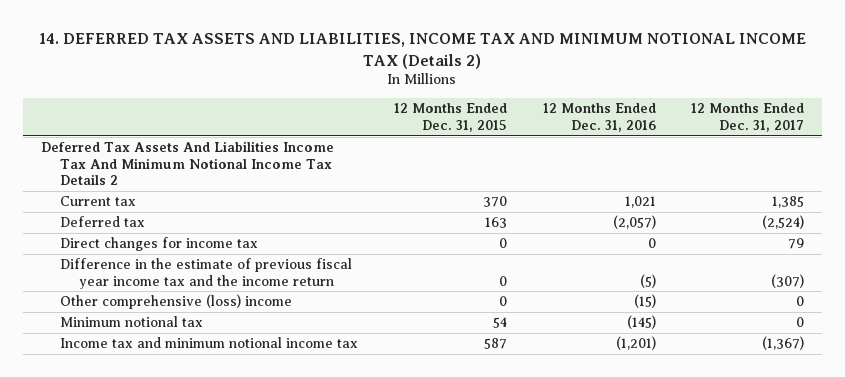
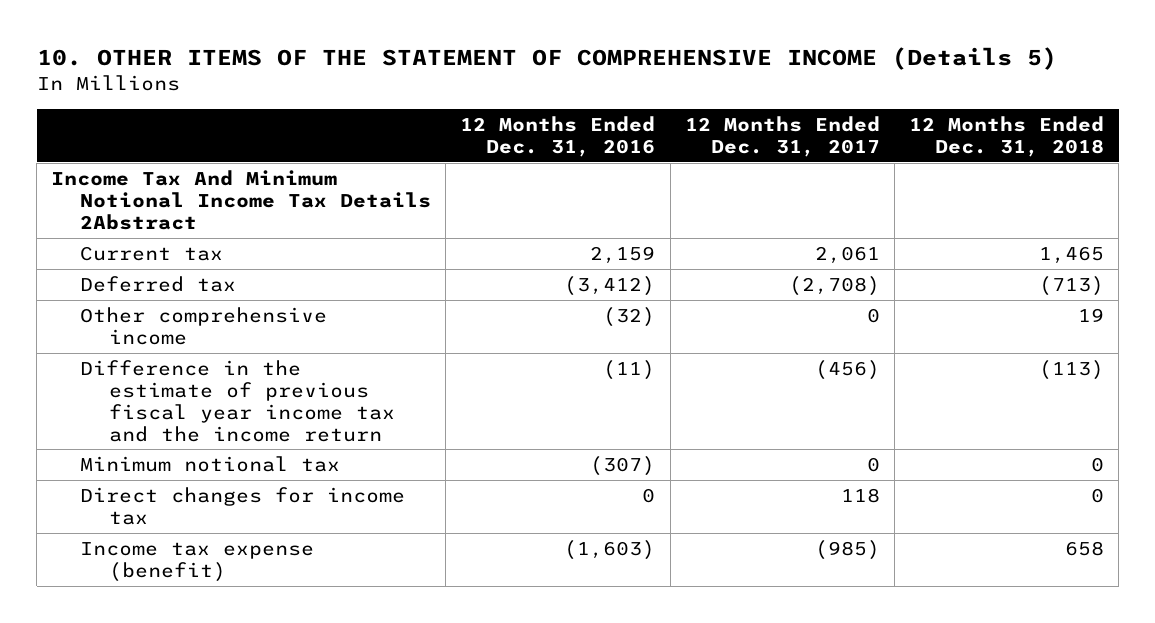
- 14. DEFERRED TAX ASSETS AND LIABILITIES, INCOME TAX AND MINIMUM NOTIONAL INCOME TAX (Details 2)
+ 10. OTHER ITEMS OF THE STATEMENT OF COMPREHENSIVE INCOME (Details 5)
- | 12 Months Ended Dec. 31, 2015 | 12 Months Ended Dec. 31, 2016 | 12 Months Ended Dec. 31, 2017
+ | 12 Months Ended Dec. 31, 2016 | 12 Months Ended Dec. 31, 2017 | 12 Months Ended Dec. 31, 2018
- Deferred Tax Assets And Liabilities Income Tax And Minimum Notional Income Tax Details 2
- Current tax | 370 | 1,021 | 1,385
- Deferred tax | 163 | (2,057) | (2,524)
- Direct changes for income tax | 0 | 0 | 79
- Difference in the estimate of previous fiscal year income tax and the income return | 0 | (5) | (307)
- Other comprehensive (loss) income | 0 | (15) | 0
- Minimum notional tax | 54 | (145) | 0
- Income tax and minimum notional income tax | 587 | (1,201) | (1,367)
+ Income Tax And Minimum Notional Income Tax Details 2Abstract
+ Current tax | 2,159 | 2,061 | 1,465
+ Deferred tax | (3,412) | (2,708) | (713)
+ Other comprehensive income | (32) | 0 | 19
+ Difference in the estimate of previous fiscal year income tax and the income return | (11) | (456) | (113)
+ Minimum notional tax | (307) | 0 | 0
+ Direct changes for income tax | 0 | 118 | 0
+ Income tax expense (benefit) | (1,603) | (985) | 658

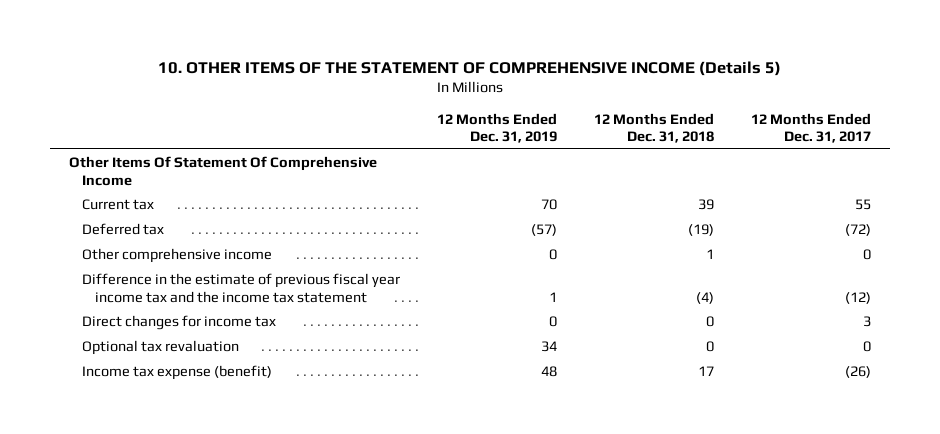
- | 12 Months Ended Dec. 31, 2016 | 12 Months Ended Dec. 31, 2017 | 12 Months Ended Dec. 31, 2018
+ | 12 Months Ended Dec. 31, 2019 | 12 Months Ended Dec. 31, 2018 | 12 Months Ended Dec. 31, 2017
- Income Tax And Minimum Notional Income Tax Details 2Abstract
- Current tax | 2,159 | 2,061 | 1,465
- Deferred tax | (3,412) | (2,708) | (713)
- Other comprehensive income | (32) | 0 | 19
- Difference in the estimate of previous fiscal year income tax and the income return | (11) | (456) | (113)
- Minimum notional tax | (307) | 0 | 0
- Direct changes for income tax | 0 | 118 | 0
- Income tax expense (benefit) | (1,603) | (985) | 658
+ Other Items Of Statement Of Comprehensive Income
+ Current tax | 70 | 39 | 55
+ Deferred tax | (57) | (19) | (72)
+ Other comprehensive income | 0 | 1 | 0
+ Difference in the estimate of previous fiscal year income tax and the income tax statement | 1 | (4) | (12)
+ Direct changes for income tax | 0 | 0 | 3
+ Optional tax revaluation | 34 | 0 | 0
+ Income tax expense (benefit) | 48 | 17 | (26)

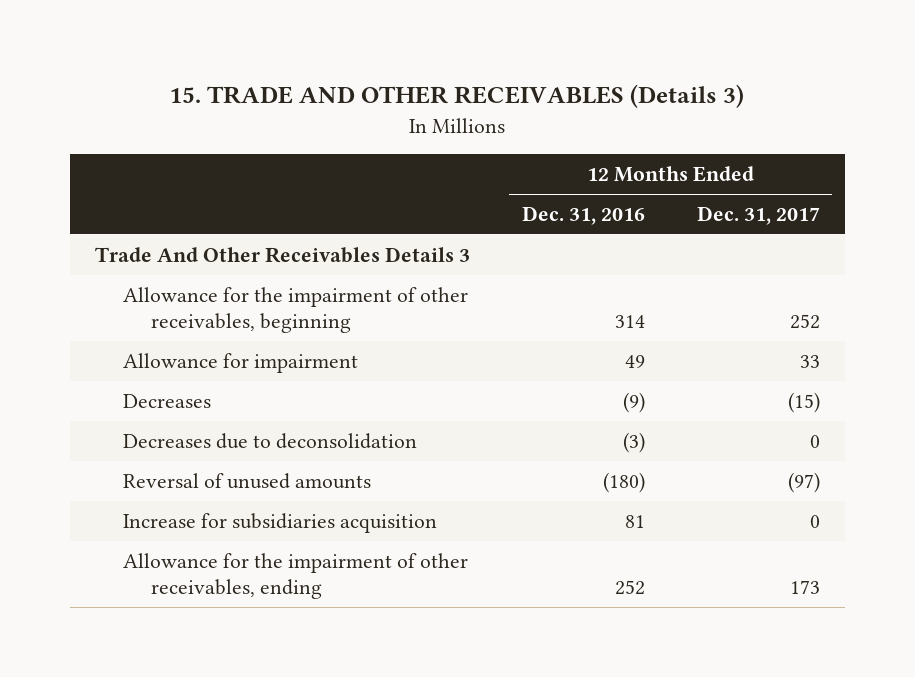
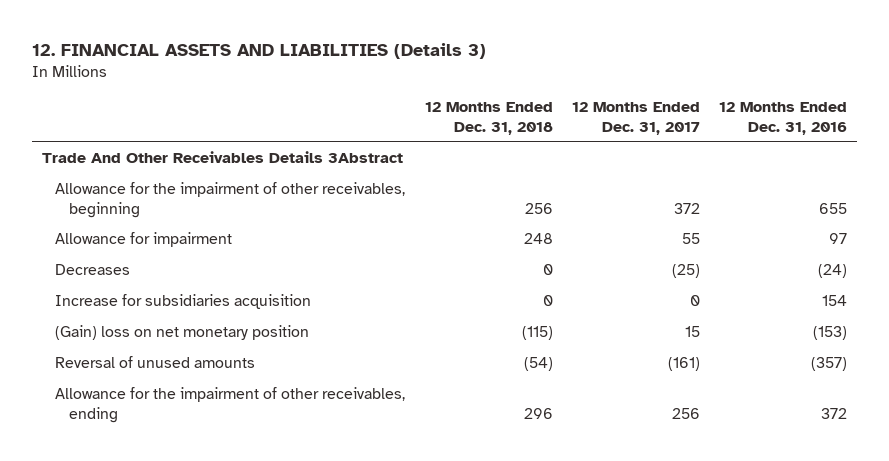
- 15. TRADE AND OTHER RECEIVABLES (Details 3)
+ 12. FINANCIAL ASSETS AND LIABILITIES (Details 3)
- | 12 Months Ended Dec. 31, 2016 | 12 Months Ended Dec. 31, 2017
+ | 12 Months Ended Dec. 31, 2018 | 12 Months Ended Dec. 31, 2017 | 12 Months Ended Dec. 31, 2016
- Trade And Other Receivables Details 3
- Allowance for the impairment of other receivables, beginning | 314 | 252
- Allowance for impairment | 49 | 33
- Decreases | (9) | (15)
- Decreases due to deconsolidation | (3) | 0
- Reversal of unused amounts | (180) | (97)
- Increase for subsidiaries acquisition | 81 | 0
- Allowance for the impairment of other receivables, ending | 252 | 173
+ Trade And Other Receivables Details 3Abstract
+ Allowance for the impairment of other receivables, beginning | 256 | 372 | 655
+ Allowance for impairment | 248 | 55 | 97
+ Decreases | 0 | (25) | (24)
+ Increase for subsidiaries acquisition | 0 | 0 | 154
+ (Gain) loss on net monetary position | (115) | 15 | (153)
+ Reversal of unused amounts | (54) | (161) | (357)
+ Allowance for the impairment of other receivables, ending | 296 | 256 | 372

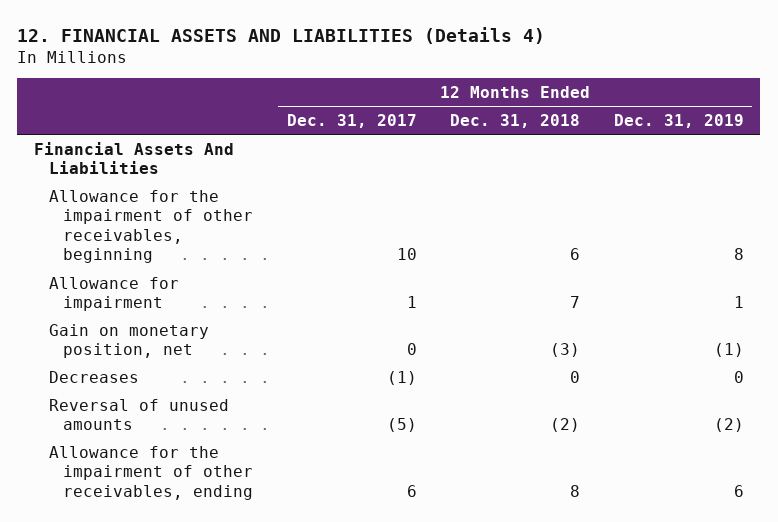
- 12. FINANCIAL ASSETS AND LIABILITIES (Details 3)
+ 12. FINANCIAL ASSETS AND LIABILITIES (Details 4)
- | 12 Months Ended Dec. 31, 2018 | 12 Months Ended Dec. 31, 2017 | 12 Months Ended Dec. 31, 2016
+ | 12 Months Ended Dec. 31, 2017 | 12 Months Ended Dec. 31, 2018 | 12 Months Ended Dec. 31, 2019
- Trade And Other Receivables Details 3Abstract
- Allowance for the impairment of other receivables, beginning | 256 | 372 | 655
- Allowance for impairment | 248 | 55 | 97
- Decreases | 0 | (25) | (24)
- Increase for subsidiaries acquisition | 0 | 0 | 154
- (Gain) loss on net monetary position | (115) | 15 | (153)
- Reversal of unused amounts | (54) | (161) | (357)
- Allowance for the impairment of other receivables, ending | 296 | 256 | 372
+ Financial Assets And Liabilities
+ Allowance for the impairment of other receivables, beginning | 10 | 6 | 8
+ Allowance for impairment | 1 | 7 | 1
+ Gain on monetary position, net | 0 | (3) | (1)
+ Decreases | (1) | 0 | 0
+ Reversal of unused amounts | (5) | (2) | (2)
+ Allowance for the impairment of other receivables, ending | 6 | 8 | 6

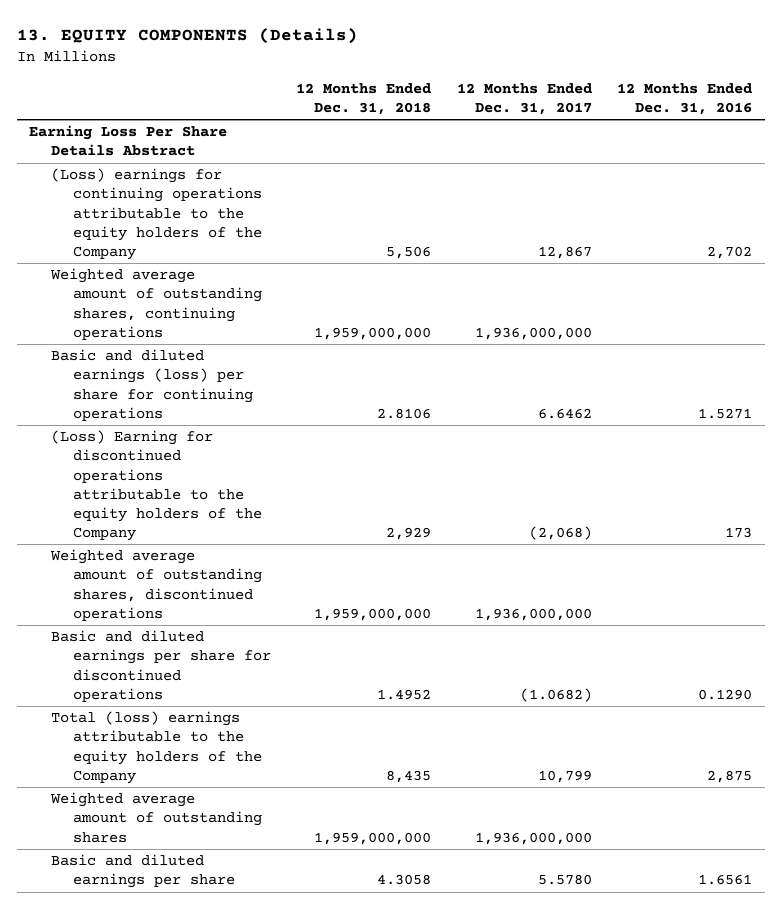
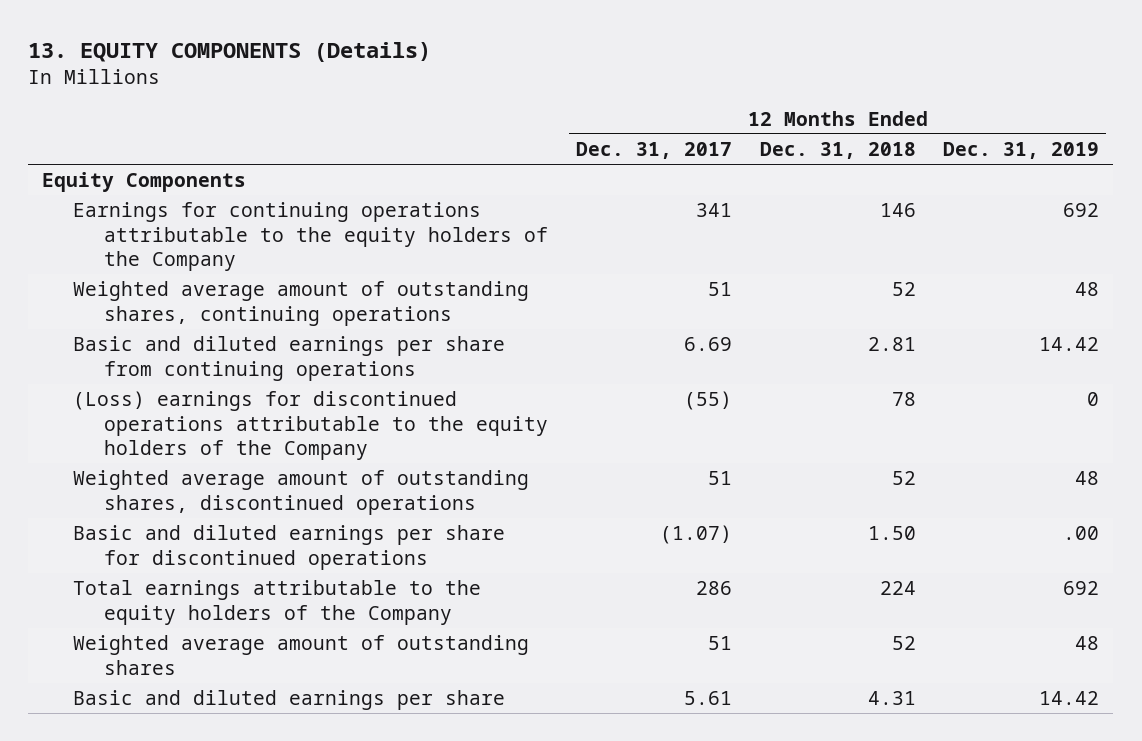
- | 12 Months Ended Dec. 31, 2018 | 12 Months Ended Dec. 31, 2017 | 12 Months Ended Dec. 31, 2016
+ | 12 Months Ended Dec. 31, 2017 | 12 Months Ended Dec. 31, 2018 | 12 Months Ended Dec. 31, 2019
- Earning Loss Per Share Details Abstract
- (Loss) earnings for continuing operations attributable to the equity holders of the Company | 5,506 | 12,867 | 2,702
- Weighted average amount of outstanding shares, continuing operations | 1,959,000,000 | 1,936,000,000 |
- Basic and diluted earnings (loss) per share for continuing operations | 2.8106 | 6.6462 | 1.5271
- (Loss) Earning for discontinued operations attributable to the equity holders of the Company | 2,929 | (2,068) | 173
- Weighted average amount of outstanding shares, discontinued operations | 1,959,000,000 | 1,936,000,000 |
- Basic and diluted earnings per share for discontinued operations | 1.4952 | (1.0682) | 0.1290
- Total (loss) earnings attributable to the equity holders of the Company | 8,435 | 10,799 | 2,875
- Weighted average amount of outstanding shares | 1,959,000,000 | 1,936,000,000 |
- Basic and diluted earnings per share | 4.3058 | 5.5780 | 1.6561
+ Equity Components
+ Earnings for continuing operations attributable to the equity holders of the Company | 341 | 146 | 692
+ Weighted average amount of outstanding shares, continuing operations | 51 | 52 | 48
+ Basic and diluted earnings per share from continuing operations | 6.69 | 2.81 | 14.42
+ (Loss) earnings for discontinued operations attributable to the equity holders of the Company | (55) | 78 | 0
+ Weighted average amount of outstanding shares, discontinued operations | 51 | 52 | 48
+ Basic and diluted earnings per share for discontinued operations | (1.07) | 1.50 | .00
+ Total earnings attributable to the equity holders of the Company | 286 | 224 | 692
+ Weighted average amount of outstanding shares | 51 | 52 | 48
+ Basic and diluted earnings per share | 5.61 | 4.31 | 14.42

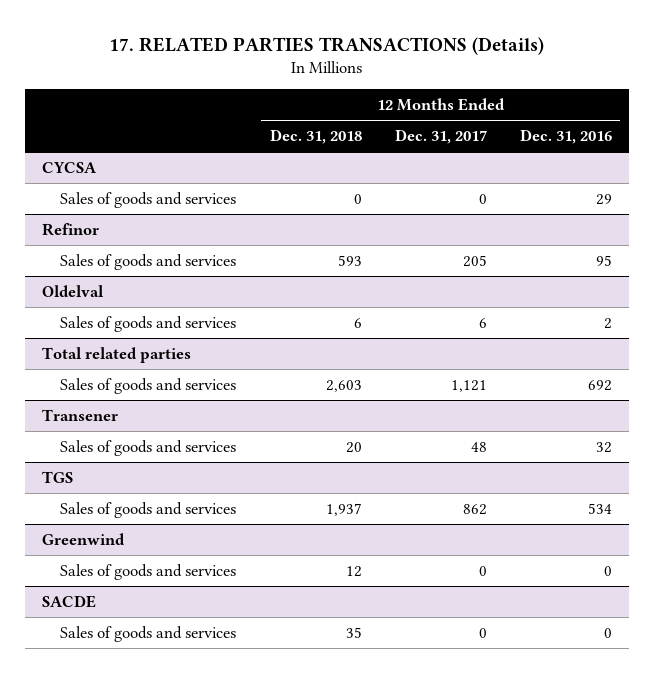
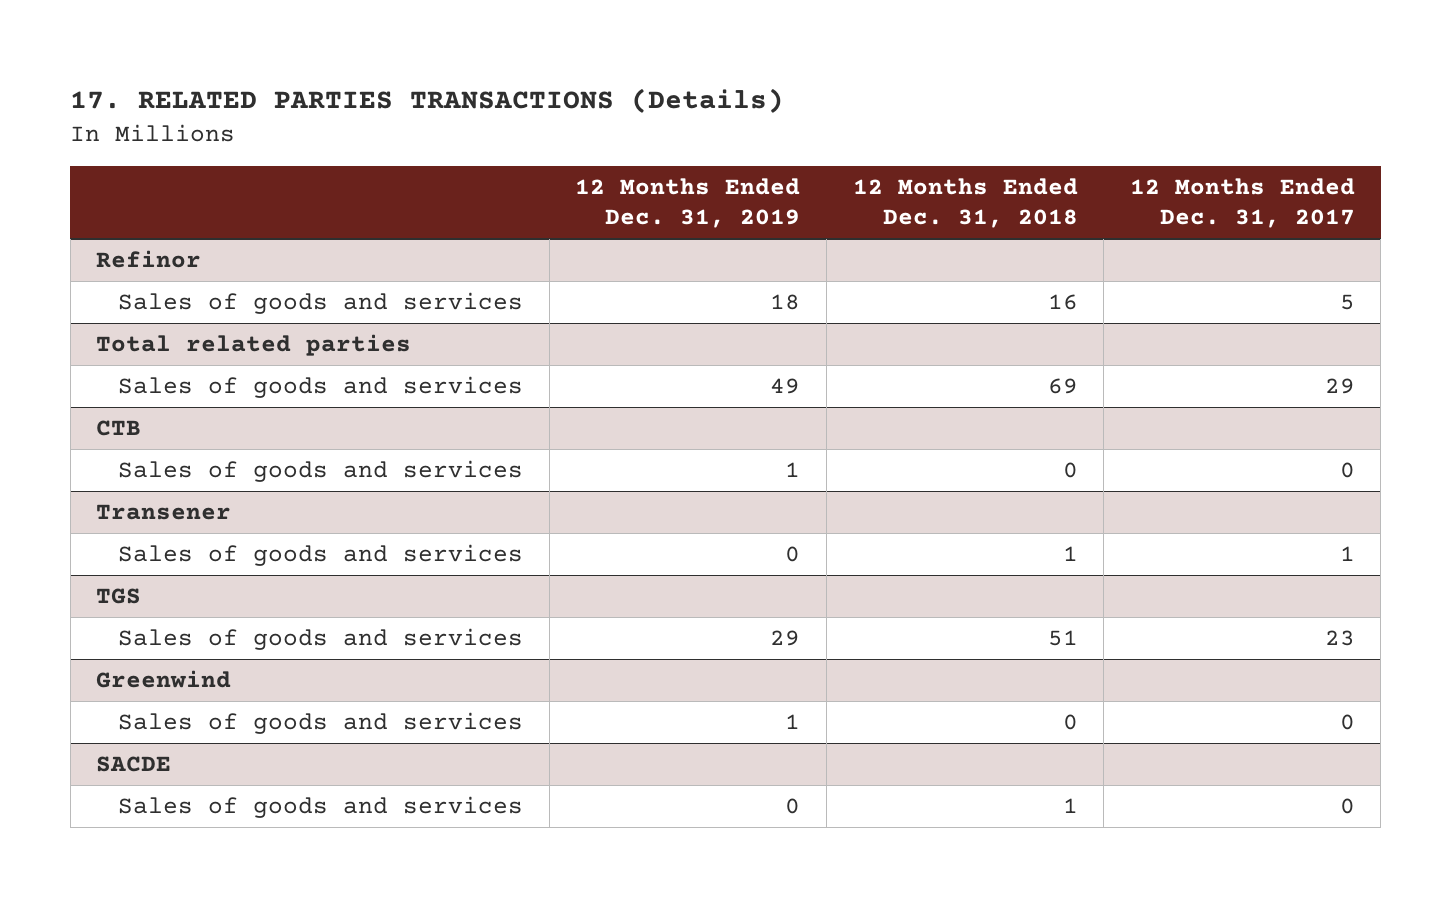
- | 12 Months Ended Dec. 31, 2018 | 12 Months Ended Dec. 31, 2017 | 12 Months Ended Dec. 31, 2016
+ | 12 Months Ended Dec. 31, 2019 | 12 Months Ended Dec. 31, 2018 | 12 Months Ended Dec. 31, 2017
- CYCSA
- Sales of goods and services | 0 | 0 | 29
@ Refinor
- Sales of goods and services | 593 | 205 | 95
- Oldelval
- Sales of goods and services | 6 | 6 | 2
@ Refinor
+ Sales of goods and services | 18 | 16 | 5
@ Total related parties
- Sales of goods and services | 2,603 | 1,121 | 692
+ Sales of goods and services | 49 | 69 | 29
+ CTB
+ Sales of goods and services | 1 | 0 | 0
@ Transener
- Sales of goods and services | 20 | 48 | 32
+ Sales of goods and services | 0 | 1 | 1
@ TGS
- Sales of goods and services | 1,937 | 862 | 534
+ Sales of goods and services | 29 | 51 | 23
@ Greenwind
- Sales of goods and services | 12 | 0 | 0
+ Sales of goods and services | 1 | 0 | 0
@ SACDE
- Sales of goods and services | 35 | 0 | 0
+ Sales of goods and services | 0 | 1 | 0

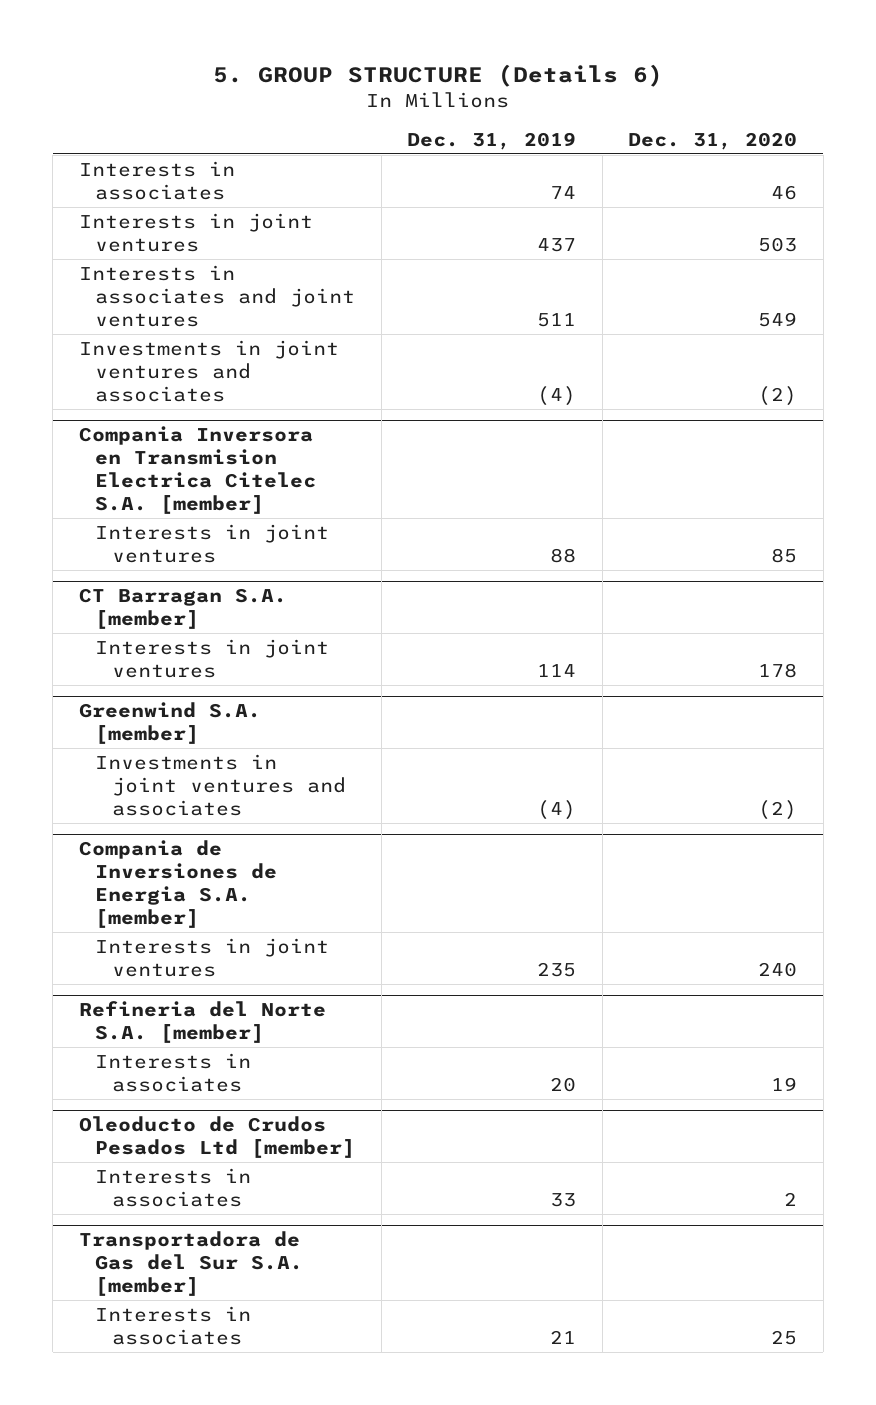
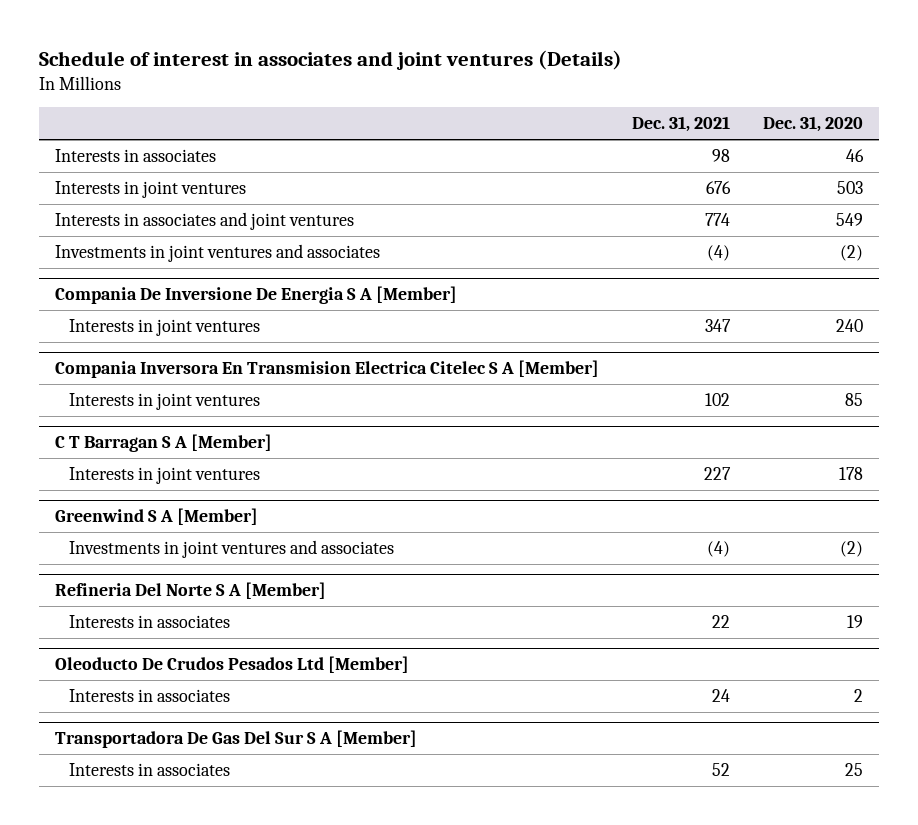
- 5. GROUP STRUCTURE (Details 6)
+ Schedule of interest in associates and joint ventures (Details)
- | Dec. 31, 2019 | Dec. 31, 2020
+ | Dec. 31, 2021 | Dec. 31, 2020
- Compania Inversora en Transmision Electrica Citelec S.A. [member]
+ Compania De Inversione De Energia S A [Member]
+ Interests in joint ventures | 347 | 240
+ Compania Inversora En Transmision Electrica Citelec S A [Member]
- CT Barragan S.A. [member]
+ C T Barragan S A [Member]
- Greenwind S.A. [member]
+ Greenwind S A [Member]
- Compania de Inversiones de Energia S.A. [member]
- Interests in joint ventures | 235 | 240
- Refineria del Norte S.A. [member]
+ Refineria Del Norte S A [Member]
- Oleoducto de Crudos Pesados Ltd [member]
+ Oleoducto De Crudos Pesados Ltd [Member]
- Transportadora de Gas del Sur S.A. [member]
+ Transportadora De Gas Del Sur S A [Member]

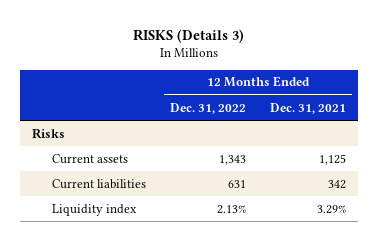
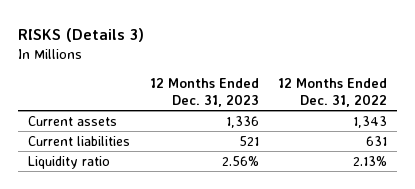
- | 12 Months Ended Dec. 31, 2022 | 12 Months Ended Dec. 31, 2021
+ | 12 Months Ended Dec. 31, 2023 | 12 Months Ended Dec. 31, 2022
- Risks
- Liquidity index | 2.13% | 3.29%
+ Liquidity ratio | 2.56% | 2.13%

